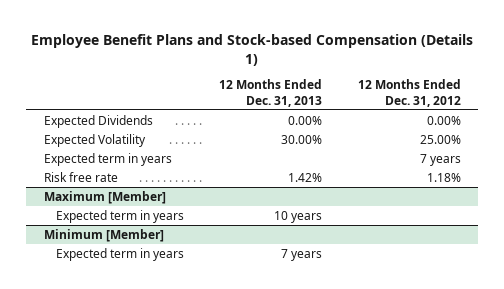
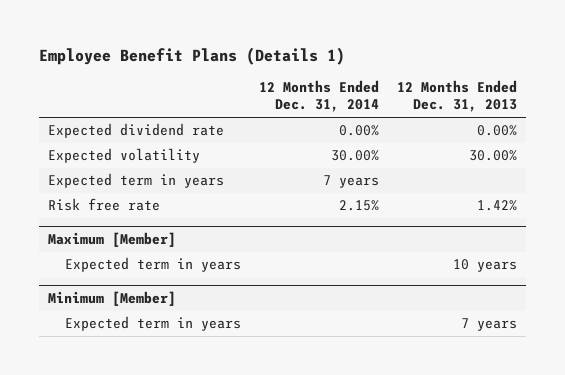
- Employee Benefit Plans and Stock-based Compensation (Details 1)
+ Employee Benefit Plans (Details 1)
- | 12 Months Ended Dec. 31, 2013 | 12 Months Ended Dec. 31, 2012
+ | 12 Months Ended Dec. 31, 2014 | 12 Months Ended Dec. 31, 2013
- Expected Dividends | 0.00% | 0.00%
- Expected Volatility | 30.00% | 25.00%
+ Expected dividend rate | 0.00% | 0.00%
+ Expected volatility | 30.00% | 30.00%

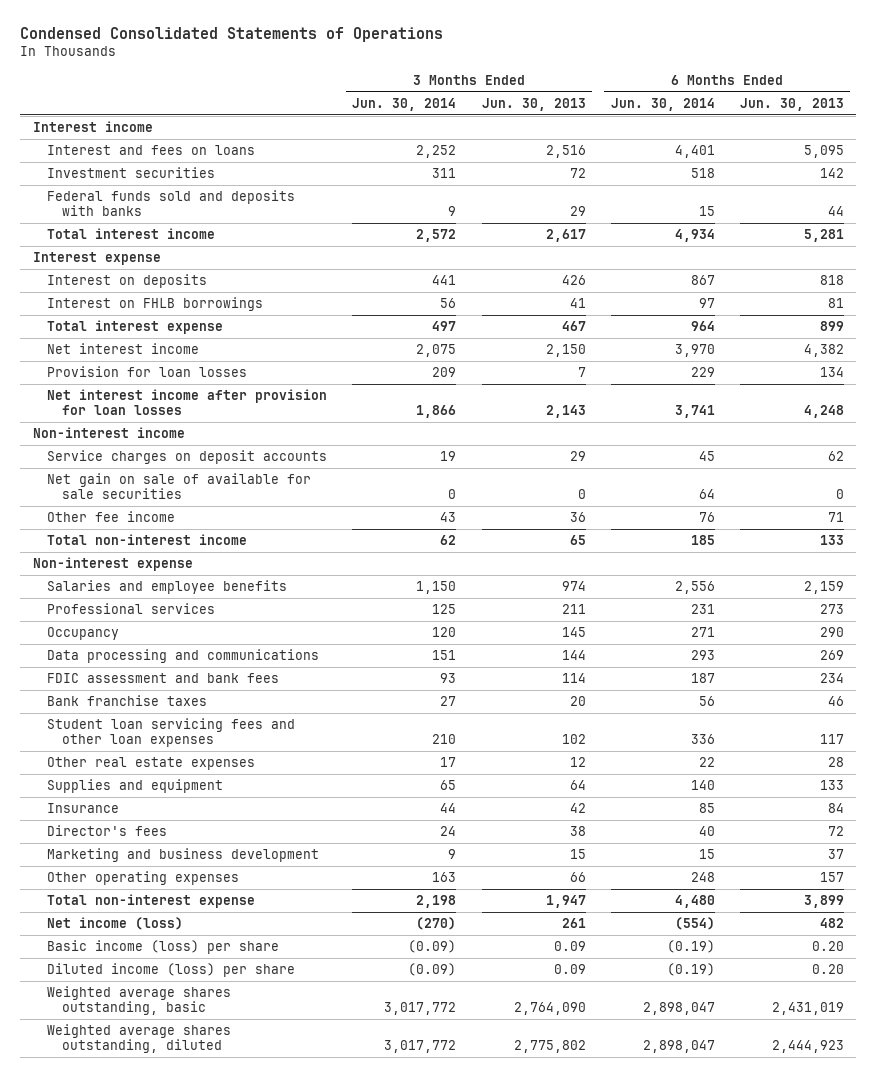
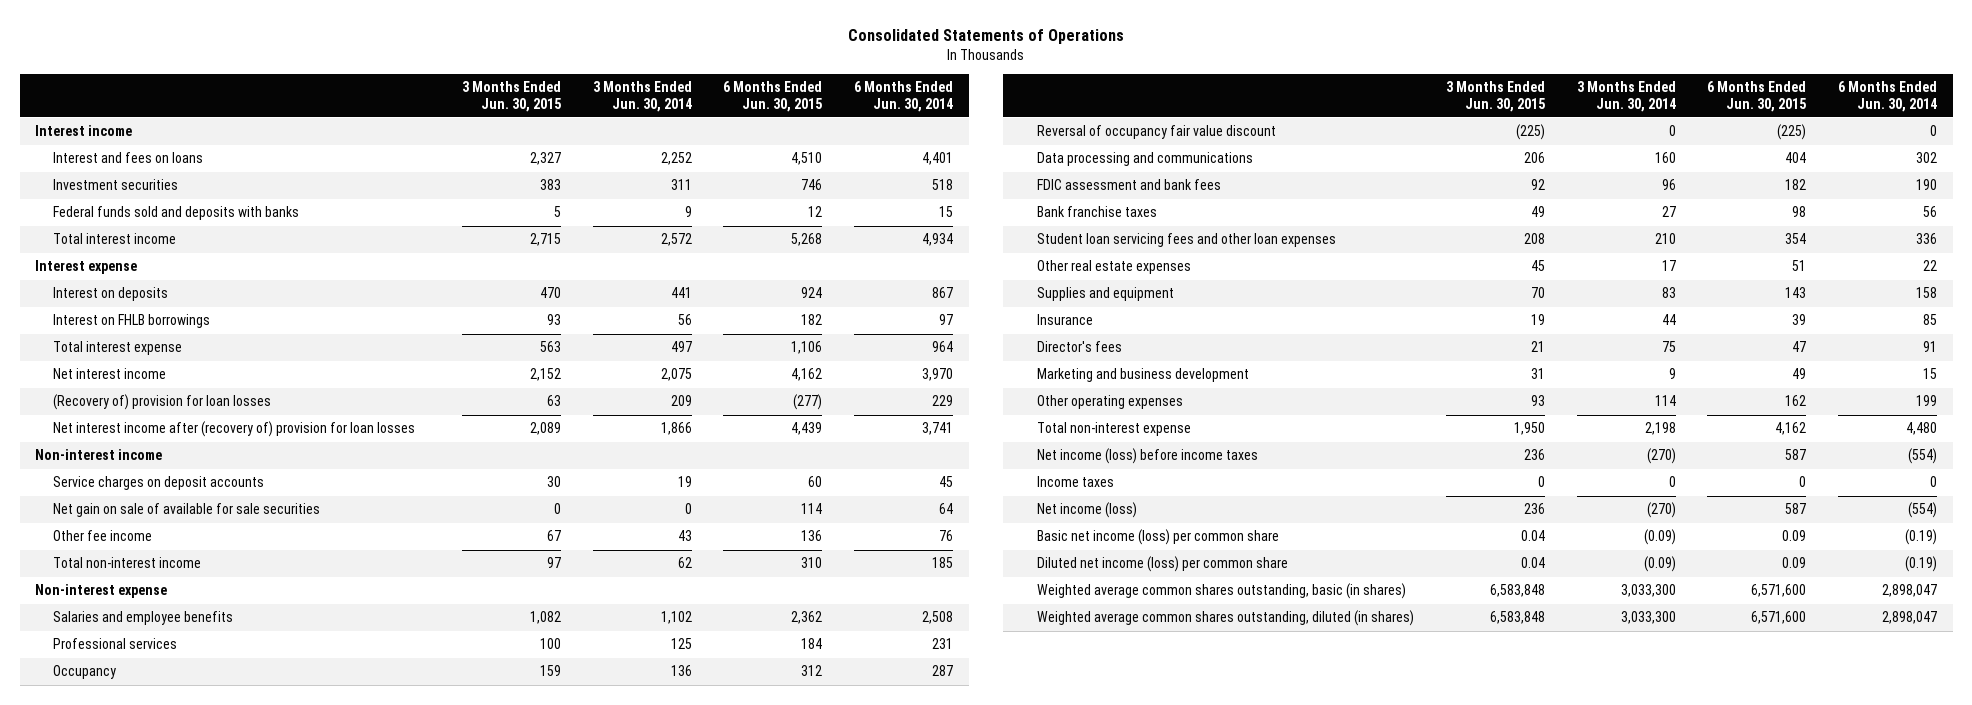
- Condensed Consolidated Statements of Operations
+ Consolidated Statements of Operations
- | 3 Months Ended Jun. 30, 2014 | 3 Months Ended Jun. 30, 2013 | 6 Months Ended Jun. 30, 2014 | 6 Months Ended Jun. 30, 2013
+ | 3 Months Ended Jun. 30, 2015 | 3 Months Ended Jun. 30, 2014 | 6 Months Ended Jun. 30, 2015 | 6 Months Ended Jun. 30, 2014
- Provision for loan losses | 209 | 7 | 229 | 134
- Net interest income after provision for loan losses | 1,866 | 2,143 | 3,741 | 4,248
+ (Recovery of) provision for loan losses | 63 | 209 | (277) | 229
+ Net interest income after (recovery of) provision for loan losses | 2,089 | 1,866 | 4,439 | 3,741
- Salaries and employee benefits | 1,150 | 974 | 2,556 | 2,159
+ Salaries and employee benefits | 1,082 | 1,102 | 2,362 | 2,508
- Occupancy | 120 | 145 | 271 | 290
- Data processing and communications | 151 | 144 | 293 | 269
- FDIC assessment and bank fees | 93 | 114 | 187 | 234
+ Occupancy | 159 | 136 | 312 | 287
+ Reversal of occupancy fair value discount | (225) | 0 | (225) | 0
+ Data processing and communications | 206 | 160 | 404 | 302
+ FDIC assessment and bank fees | 92 | 96 | 182 | 190
- Supplies and equipment | 65 | 64 | 140 | 133
+ Supplies and equipment | 70 | 83 | 143 | 158
- Director's fees | 24 | 38 | 40 | 72
+ Director's fees | 21 | 75 | 47 | 91
- Other operating expenses | 163 | 66 | 248 | 157
+ Other operating expenses | 93 | 114 | 162 | 199
+ Net income (loss) before income taxes | 236 | (270) | 587 | (554)
+ Income taxes | 0 | 0 | 0 | 0
- Basic income (loss) per share | (0.09) | 0.09 | (0.19) | 0.20
- Diluted income (loss) per share | (0.09) | 0.09 | (0.19) | 0.20
- Weighted average shares outstanding, basic | 3,017,772 | 2,764,090 | 2,898,047 | 2,431,019
- Weighted average shares outstanding, diluted | 3,017,772 | 2,775,802 | 2,898,047 | 2,444,923
+ Basic net income (loss) per common share | 0.04 | (0.09) | 0.09 | (0.19)
+ Diluted net income (loss) per common share | 0.04 | (0.09) | 0.09 | (0.19)
+ Weighted average common shares outstanding, basic (in shares) | 6,583,848 | 3,033,300 | 6,571,600 | 2,898,047
+ Weighted average common shares outstanding, diluted (in shares) | 6,583,848 | 3,033,300 | 6,571,600 | 2,898,047

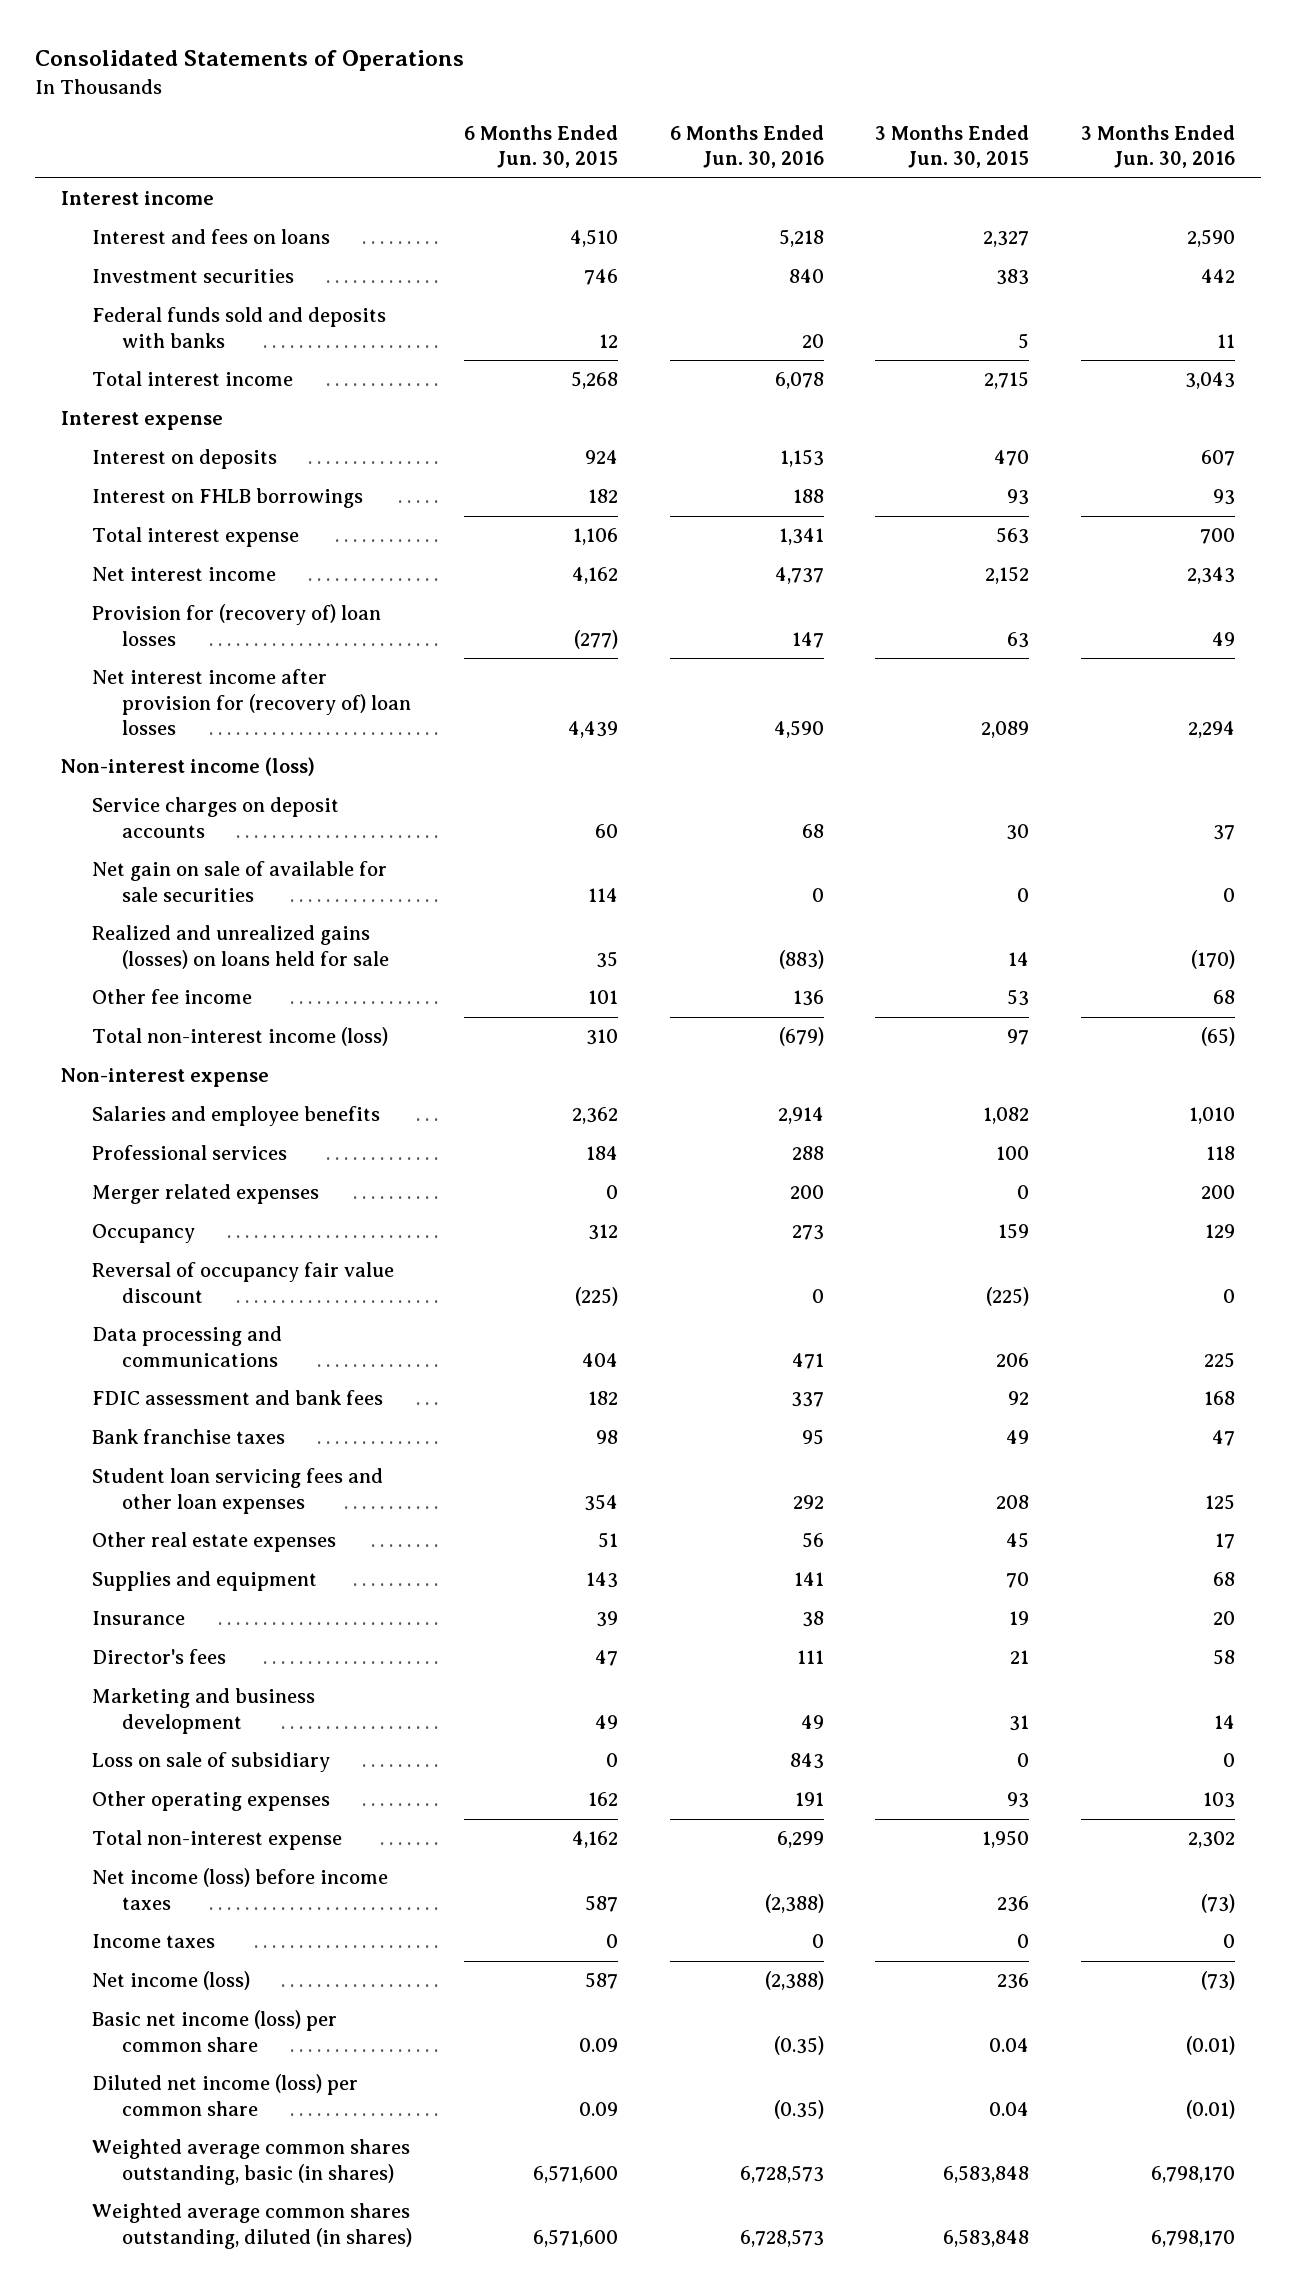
- | 3 Months Ended Jun. 30, 2015 | 3 Months Ended Jun. 30, 2014 | 6 Months Ended Jun. 30, 2015 | 6 Months Ended Jun. 30, 2014
+ | 6 Months Ended Jun. 30, 2015 | 6 Months Ended Jun. 30, 2016 | 3 Months Ended Jun. 30, 2015 | 3 Months Ended Jun. 30, 2016
- (Recovery of) provision for loan losses | 63 | 209 | (277) | 229
- Net interest income after (recovery of) provision for loan losses | 2,089 | 1,866 | 4,439 | 3,741
- Non-interest income
+ Provision for (recovery of) loan losses | (277) | 147 | 63 | 49
+ Net interest income after provision for (recovery of) loan losses | 4,439 | 4,590 | 2,089 | 2,294
+ Non-interest income (loss)
- Other fee income | 67 | 43 | 136 | 76
- Total non-interest income | 97 | 62 | 310 | 185
+ Realized and unrealized gains (losses) on loans held for sale | 35 | (883) | 14 | (170)
+ Other fee income | 101 | 136 | 53 | 68
+ Total non-interest income (loss) | 310 | (679) | 97 | (65)
+ Merger related expenses | 0 | 200 | 0 | 200
+ Loss on sale of subsidiary | 0 | 843 | 0 | 0

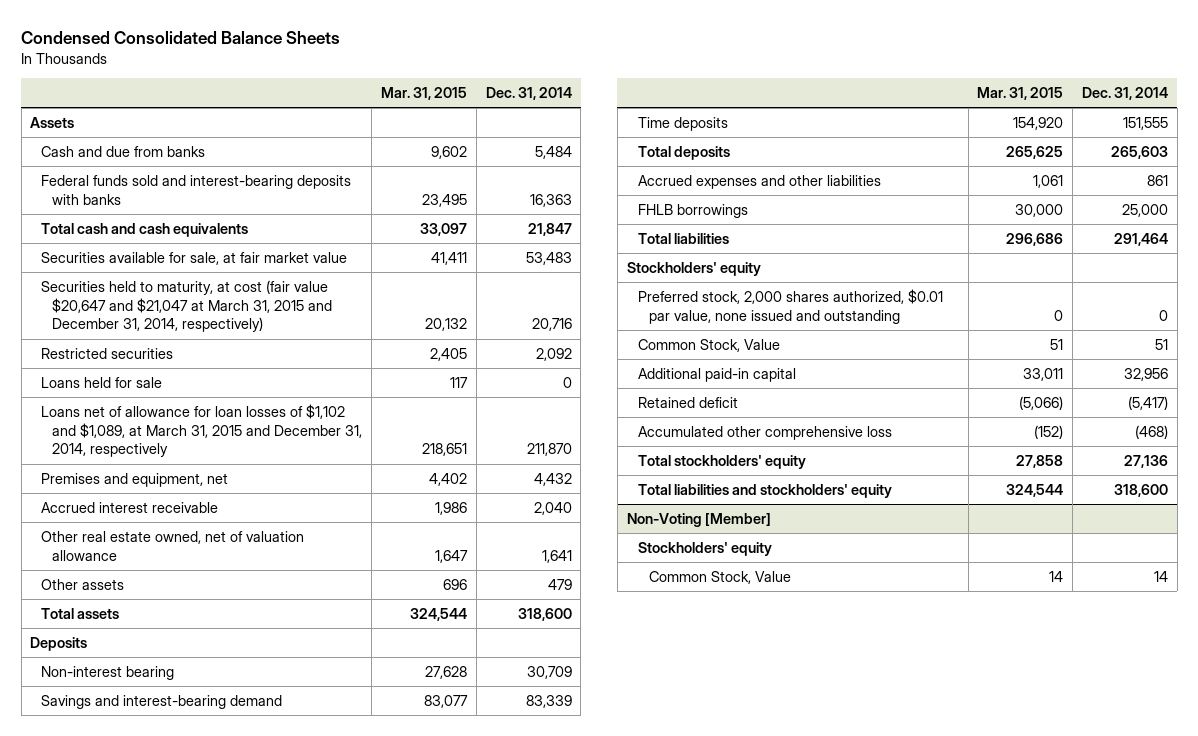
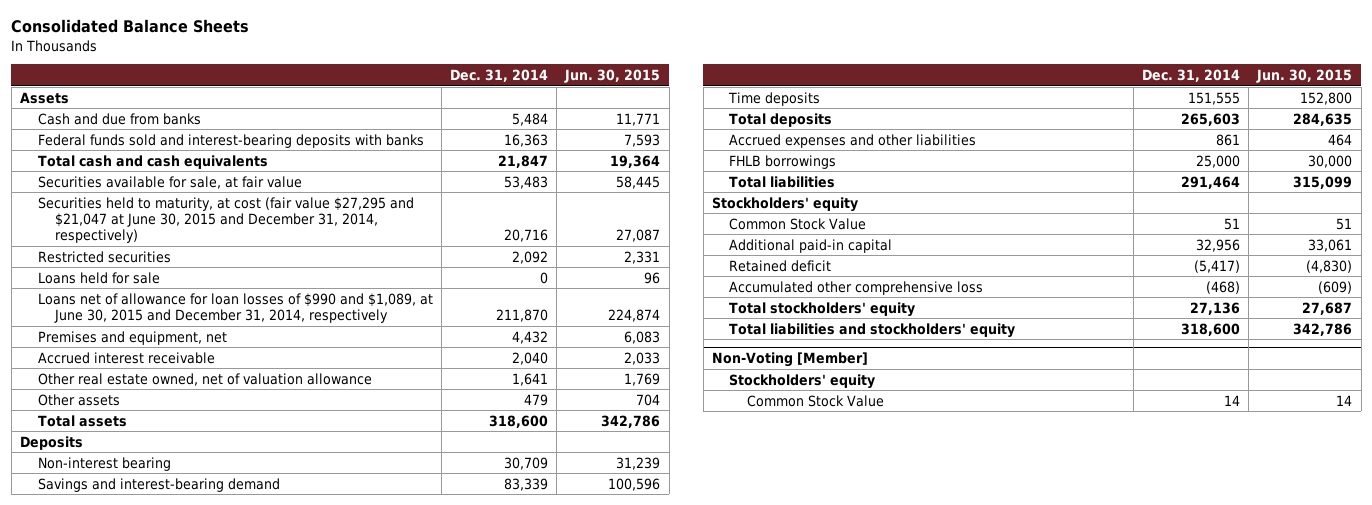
- Condensed Consolidated Balance Sheets
+ Consolidated Balance Sheets
- | Mar. 31, 2015 | Dec. 31, 2014
+ | Dec. 31, 2014 | Jun. 30, 2015
- Securities available for sale, at fair market value | 41,411 | 53,483
- Securities held to maturity, at cost (fair value $20,647 and $21,047 at March 31, 2015 and December 31, 2014, respectively) | 20,132 | 20,716
+ Securities available for sale, at fair value | 53,483 | 58,445
+ Securities held to maturity, at cost (fair value $27,295 and $21,047 at June 30, 2015 and December 31, 2014, respectively) | 20,716 | 27,087
- Loans net of allowance for loan losses of $1,102 and $1,089, at March 31, 2015 and December 31, 2014, respectively | 218,651 | 211,870
+ Loans net of allowance for loan losses of $990 and $1,089, at June 30, 2015 and December 31, 2014, respectively | 211,870 | 224,874
- Preferred stock, 2,000 shares authorized, $0.01 par value, none issued and outstanding | 0 | 0
- Common Stock, Value | 51 | 51
+ Common Stock Value | 51 | 51
@ Non-Voting [Member]
- Common Stock, Value | 14 | 14
+ Common Stock Value | 14 | 14

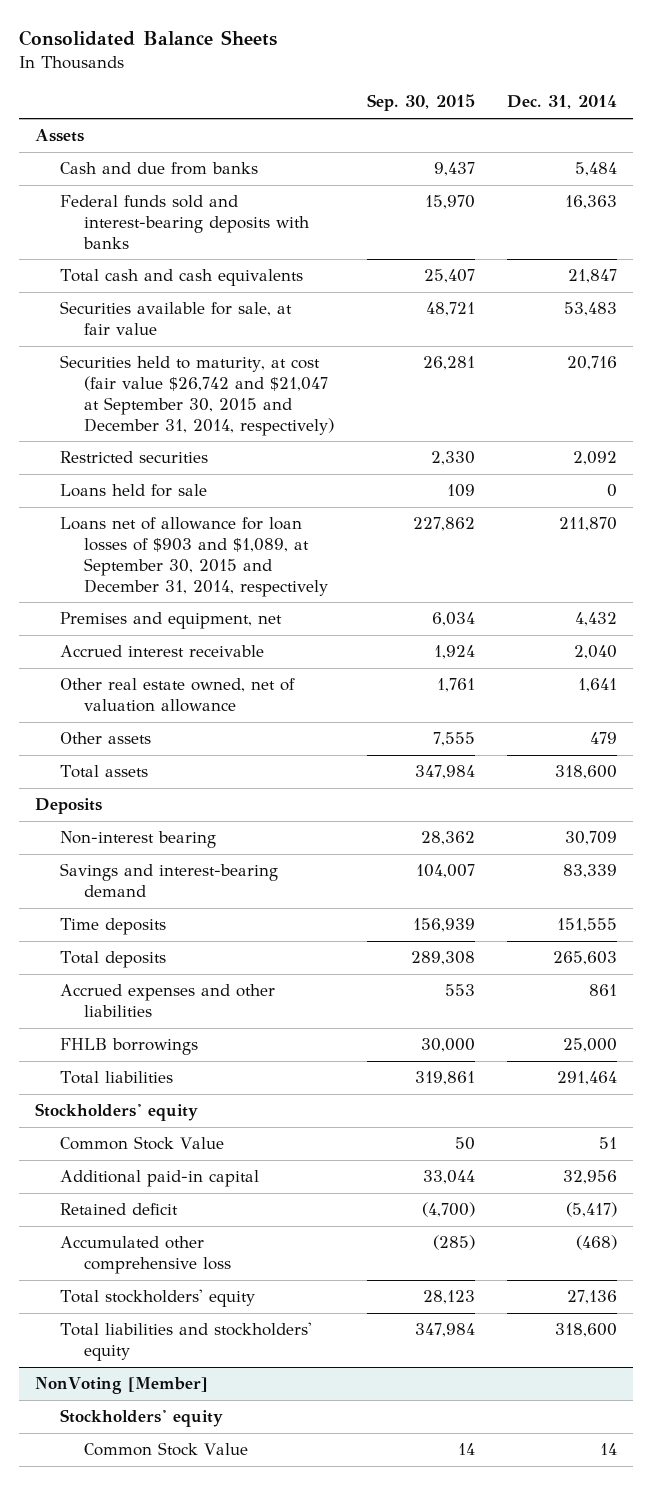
- | Dec. 31, 2014 | Jun. 30, 2015
+ | Sep. 30, 2015 | Dec. 31, 2014
- Securities held to maturity, at cost (fair value $27,295 and $21,047 at June 30, 2015 and December 31, 2014, respectively) | 20,716 | 27,087
+ Securities held to maturity, at cost (fair value $26,742 and $21,047 at September 30, 2015 and December 31, 2014, respectively) | 26,281 | 20,716
- Loans net of allowance for loan losses of $990 and $1,089, at June 30, 2015 and December 31, 2014, respectively | 211,870 | 224,874
+ Loans net of allowance for loan losses of $903 and $1,089, at September 30, 2015 and December 31, 2014, respectively | 227,862 | 211,870
- Non-Voting [Member]
+ NonVoting [Member]

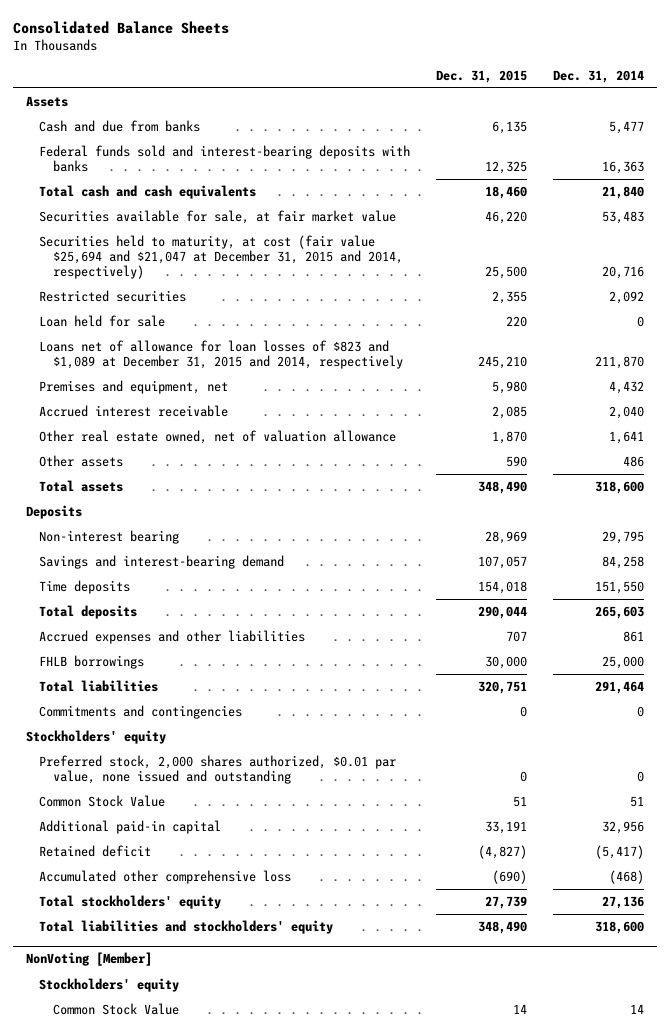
- | Sep. 30, 2015 | Dec. 31, 2014
+ | Dec. 31, 2015 | Dec. 31, 2014
- Cash and due from banks | 9,437 | 5,484
+ Cash and due from banks | 6,135 | 5,477
- Total cash and cash equivalents | 25,407 | 21,847
- Securities available for sale, at fair value | 48,721 | 53,483
- Securities held to maturity, at cost (fair value $26,742 and $21,047 at September 30, 2015 and December 31, 2014, respectively) | 26,281 | 20,716
+ Total cash and cash equivalents | 18,460 | 21,840
+ Securities available for sale, at fair market value | 46,220 | 53,483
+ Securities held to maturity, at cost (fair value $25,694 and $21,047 at December 31, 2015 and 2014, respectively) | 25,500 | 20,716
- Loans held for sale | 109 | 0
- Loans net of allowance for loan losses of $903 and $1,089, at September 30, 2015 and December 31, 2014, respectively | 227,862 | 211,870
+ Loan held for sale | 220 | 0
+ Loans net of allowance for loan losses of $823 and $1,089 at December 31, 2015 and 2014, respectively | 245,210 | 211,870
- Other assets | 7,555 | 479
+ Other assets | 590 | 486
- Non-interest bearing | 28,362 | 30,709
- Savings and interest-bearing demand | 104,007 | 83,339
- Time deposits | 156,939 | 151,555
+ Non-interest bearing | 28,969 | 29,795
+ Savings and interest-bearing demand | 107,057 | 84,258
+ Time deposits | 154,018 | 151,550
+ Commitments and contingencies | 0 | 0
+ Preferred stock, 2,000 shares authorized, $0.01 par value, none issued and outstanding | 0 | 0

